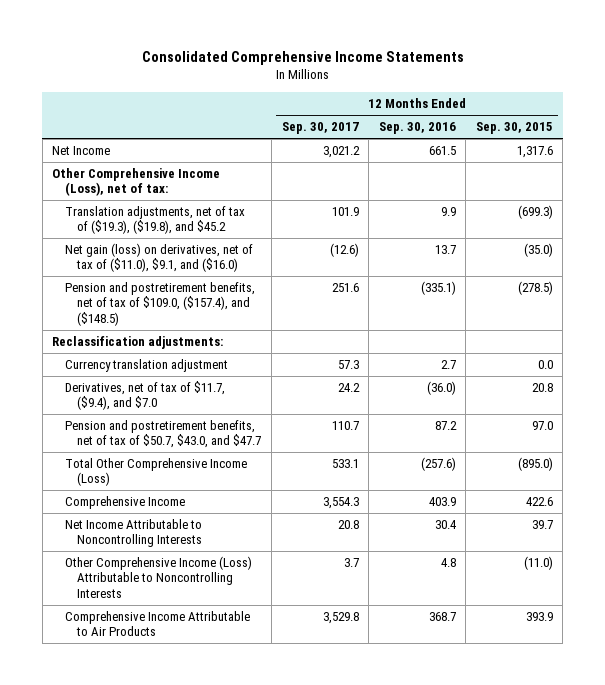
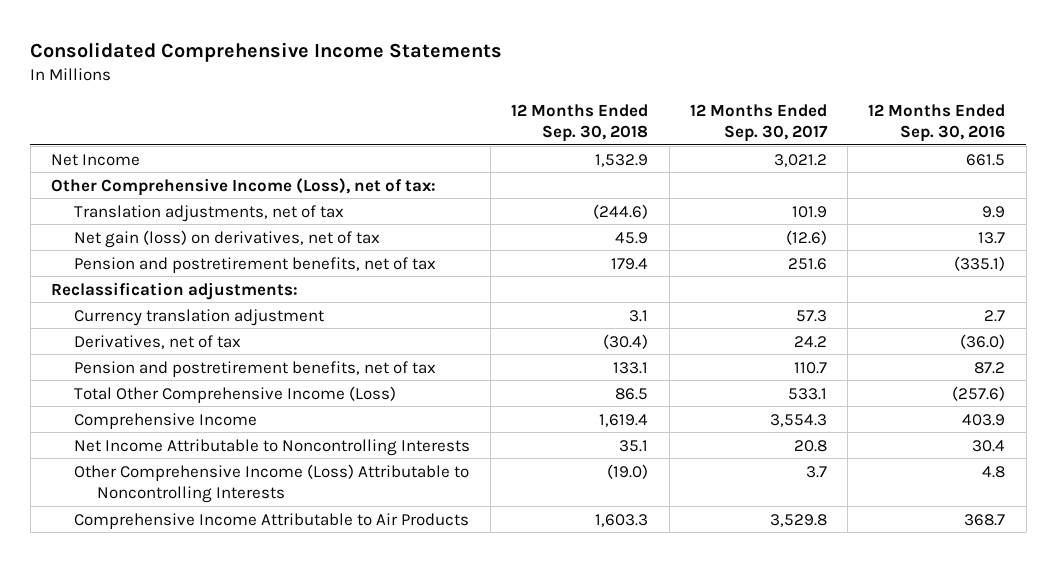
- | 12 Months Ended Sep. 30, 2017 | 12 Months Ended Sep. 30, 2016 | 12 Months Ended Sep. 30, 2015
+ | 12 Months Ended Sep. 30, 2018 | 12 Months Ended Sep. 30, 2017 | 12 Months Ended Sep. 30, 2016
- Translation adjustments, net of tax of ($19.3), ($19.8), and $45.2 | 101.9 | 9.9 | (699.3)
- Net gain (loss) on derivatives, net of tax of ($11.0), $9.1, and ($16.0) | (12.6) | 13.7 | (35.0)
- Pension and postretirement benefits, net of tax of $109.0, ($157.4), and ($148.5) | 251.6 | (335.1) | (278.5)
+ Translation adjustments, net of tax | (244.6) | 101.9 | 9.9
+ Net gain (loss) on derivatives, net of tax | 45.9 | (12.6) | 13.7
+ Pension and postretirement benefits, net of tax | 179.4 | 251.6 | (335.1)
- Derivatives, net of tax of $11.7, ($9.4), and $7.0 | 24.2 | (36.0) | 20.8
- Pension and postretirement benefits, net of tax of $50.7, $43.0, and $47.7 | 110.7 | 87.2 | 97.0
+ Derivatives, net of tax | (30.4) | 24.2 | (36.0)
+ Pension and postretirement benefits, net of tax | 133.1 | 110.7 | 87.2

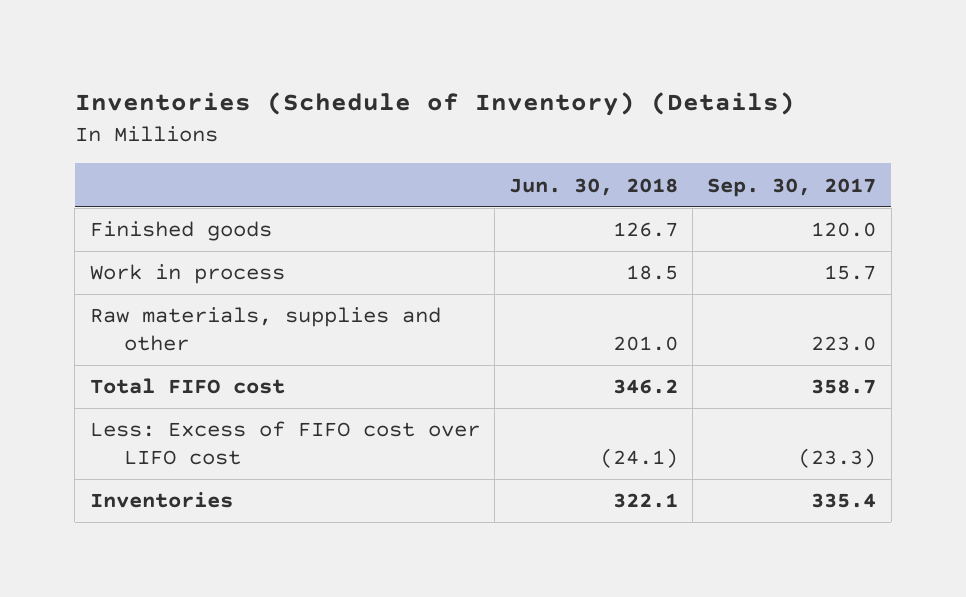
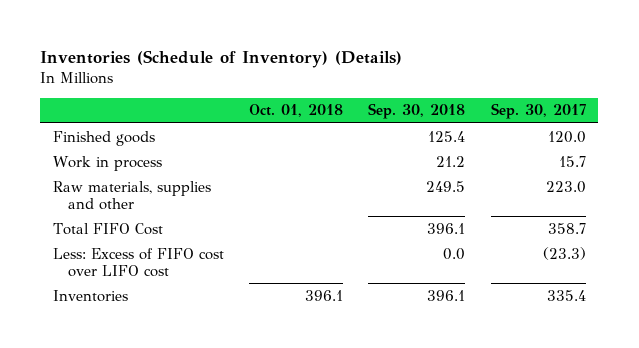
- | Jun. 30, 2018 | Sep. 30, 2017
+ | Oct. 01, 2018 | Sep. 30, 2018 | Sep. 30, 2017
- Total FIFO cost | 346.2 | 358.7
+ Total FIFO Cost | | 396.1 | 358.7

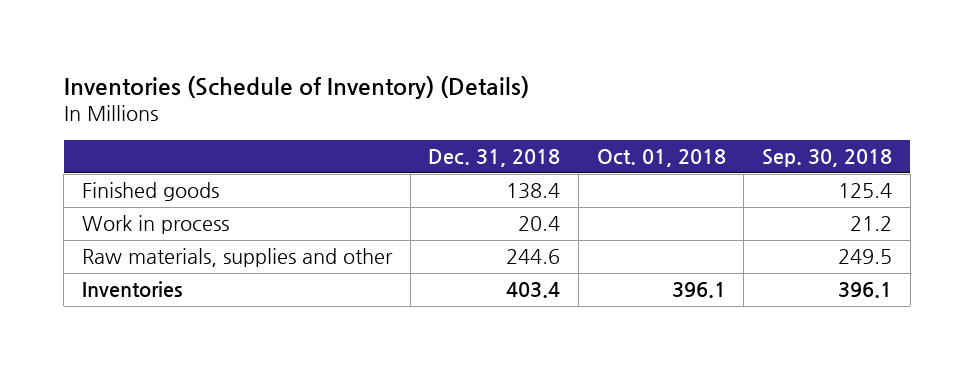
- | Oct. 01, 2018 | Sep. 30, 2018 | Sep. 30, 2017
+ | Dec. 31, 2018 | Oct. 01, 2018 | Sep. 30, 2018
- Total FIFO Cost | | 396.1 | 358.7
- Less: Excess of FIFO cost over LIFO cost | | 0.0 | (23.3)

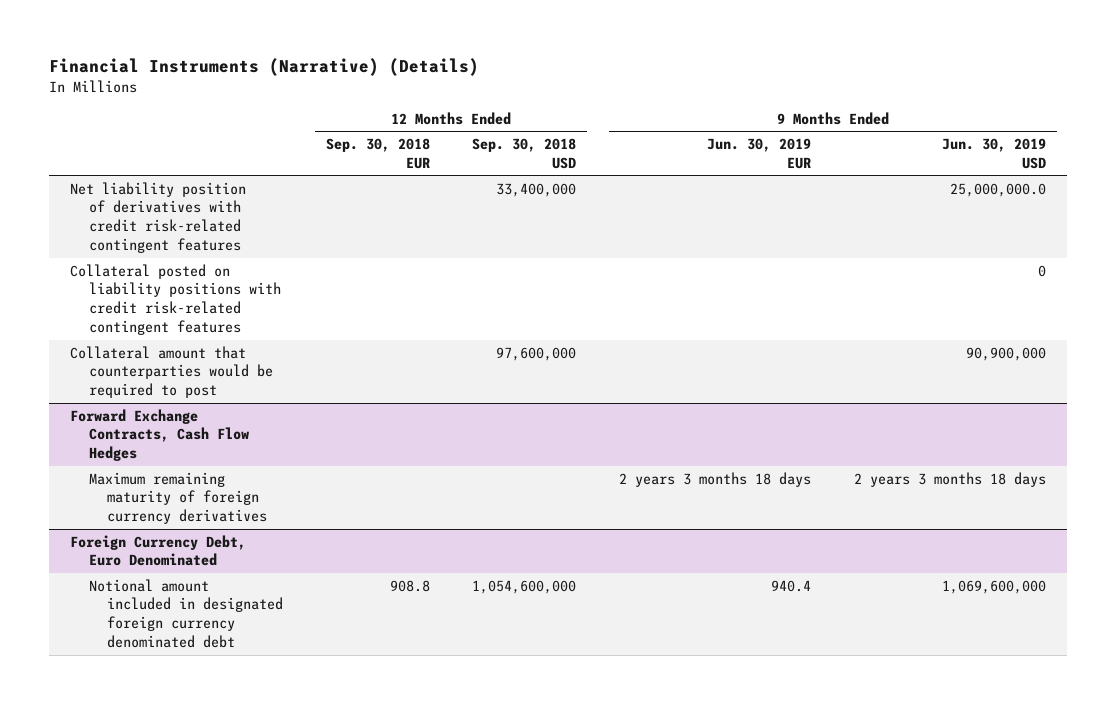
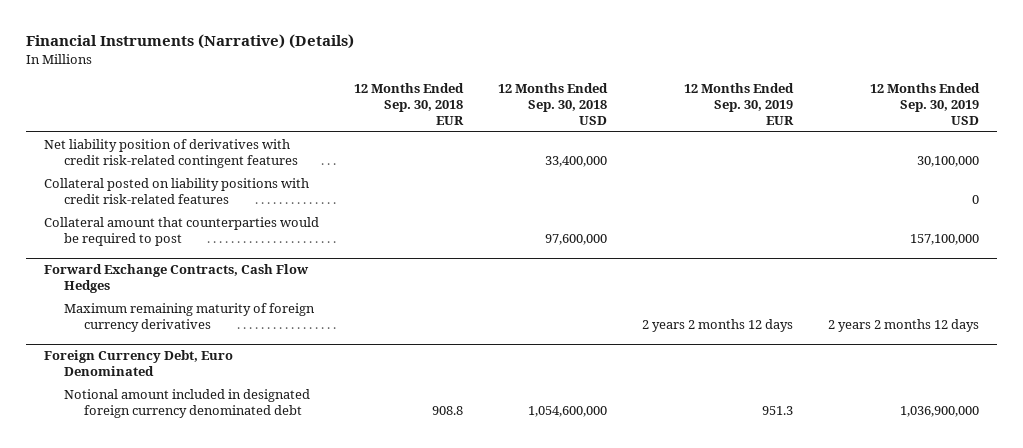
- | 12 Months Ended Sep. 30, 2018 EUR | 12 Months Ended Sep. 30, 2018 USD | 9 Months Ended Jun. 30, 2019 EUR | 9 Months Ended Jun. 30, 2019 USD
+ | 12 Months Ended Sep. 30, 2018 EUR | 12 Months Ended Sep. 30, 2018 USD | 12 Months Ended Sep. 30, 2019 EUR | 12 Months Ended Sep. 30, 2019 USD
- Collateral posted on liability positions with credit risk-related contingent features | | | | 0
+ Collateral posted on liability positions with credit risk-related features | | | | 0

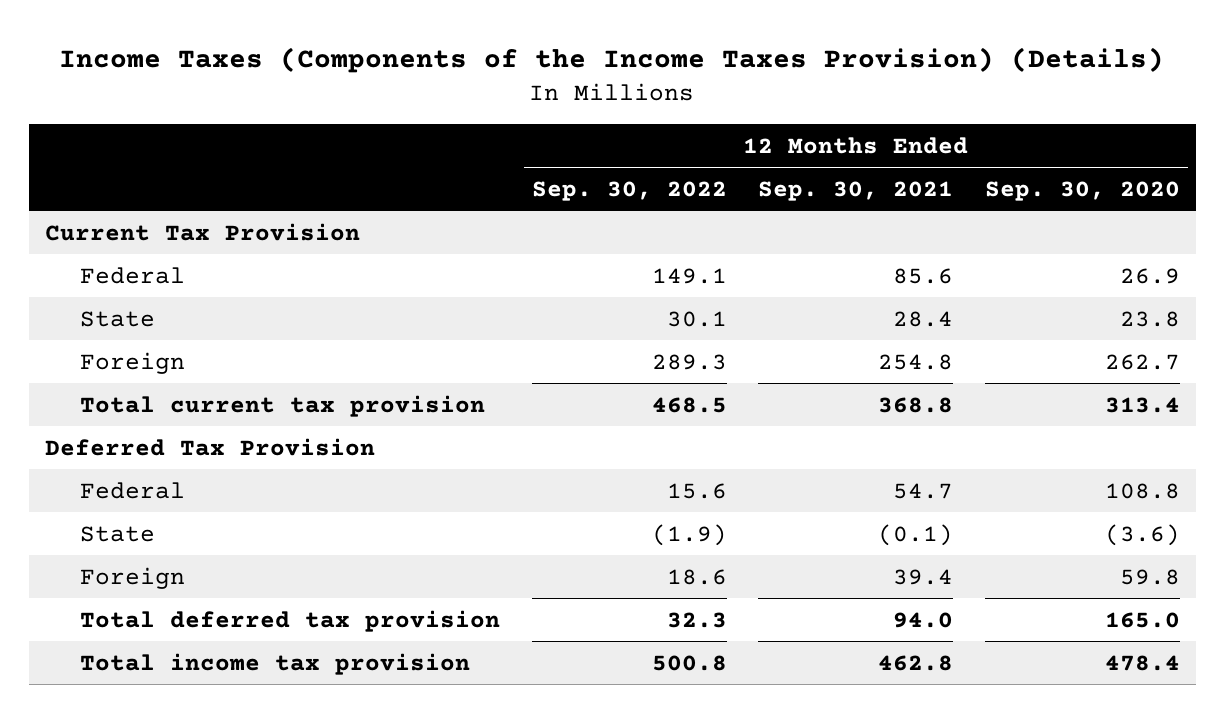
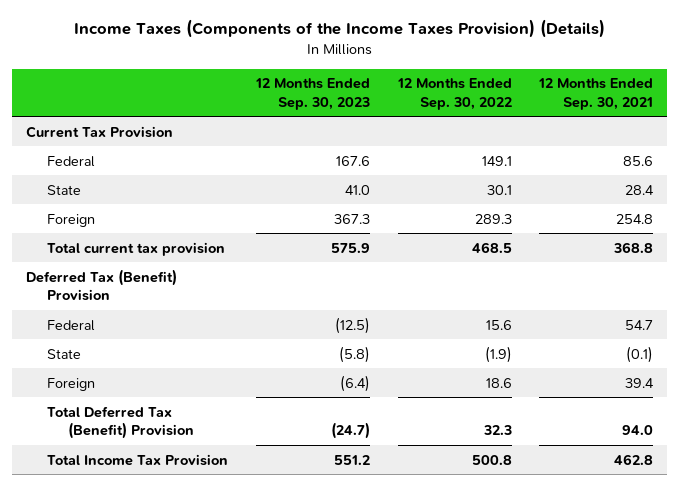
- | 12 Months Ended Sep. 30, 2022 | 12 Months Ended Sep. 30, 2021 | 12 Months Ended Sep. 30, 2020
+ | 12 Months Ended Sep. 30, 2023 | 12 Months Ended Sep. 30, 2022 | 12 Months Ended Sep. 30, 2021
- Deferred Tax Provision
+ Deferred Tax (Benefit) Provision
- Total deferred tax provision | 32.3 | 94.0 | 165.0
- Total income tax provision | 500.8 | 462.8 | 478.4
+ Total Deferred Tax (Benefit) Provision | (24.7) | 32.3 | 94.0
+ Total Income Tax Provision | 551.2 | 500.8 | 462.8

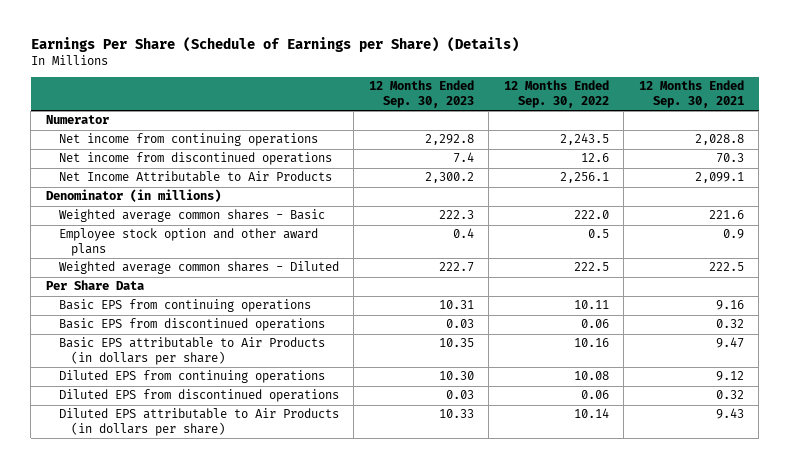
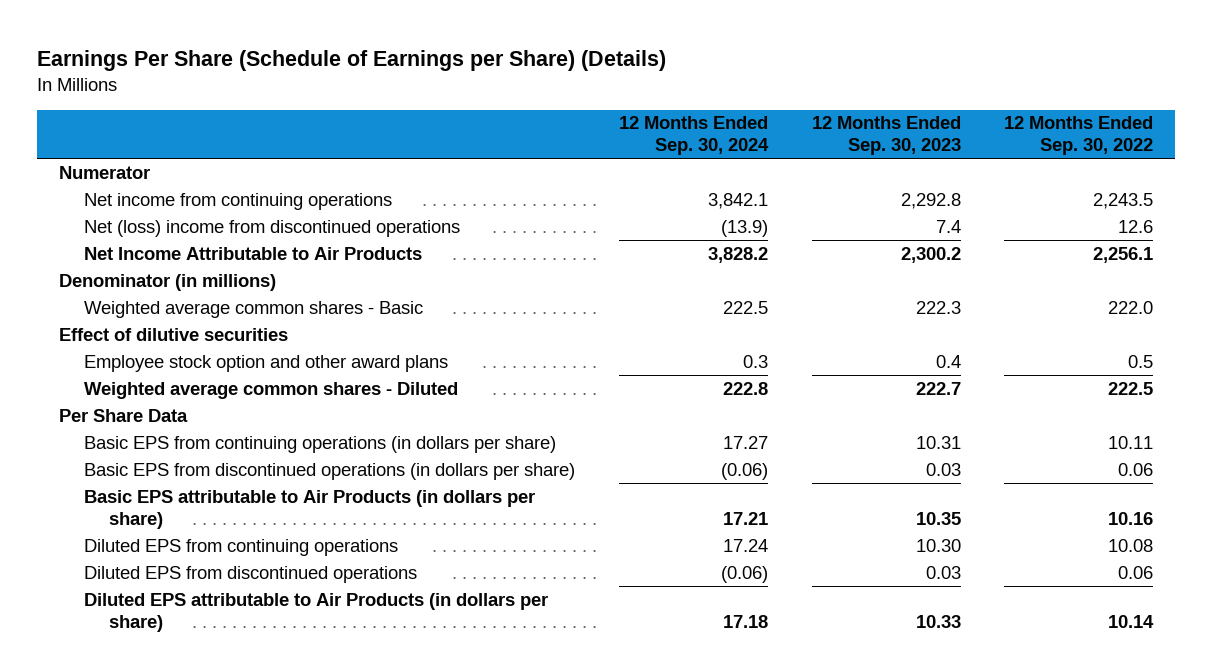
- | 12 Months Ended Sep. 30, 2023 | 12 Months Ended Sep. 30, 2022 | 12 Months Ended Sep. 30, 2021
+ | 12 Months Ended Sep. 30, 2024 | 12 Months Ended Sep. 30, 2023 | 12 Months Ended Sep. 30, 2022
- Net income from discontinued operations | 7.4 | 12.6 | 70.3
+ Net (loss) income from discontinued operations | (13.9) | 7.4 | 12.6
+ Effect of dilutive securities
- Basic EPS from continuing operations | 10.31 | 10.11 | 9.16
- Basic EPS from discontinued operations | 0.03 | 0.06 | 0.32
+ Basic EPS from continuing operations (in dollars per share) | 17.27 | 10.31 | 10.11
+ Basic EPS from discontinued operations (in dollars per share) | (0.06) | 0.03 | 0.06

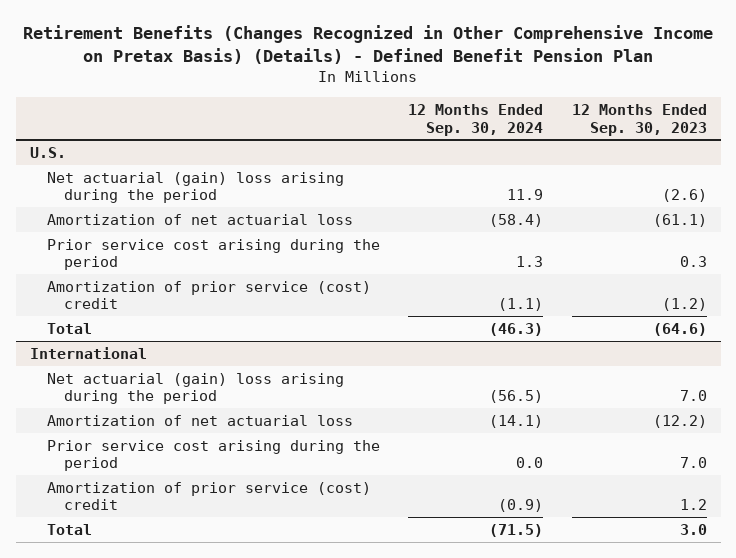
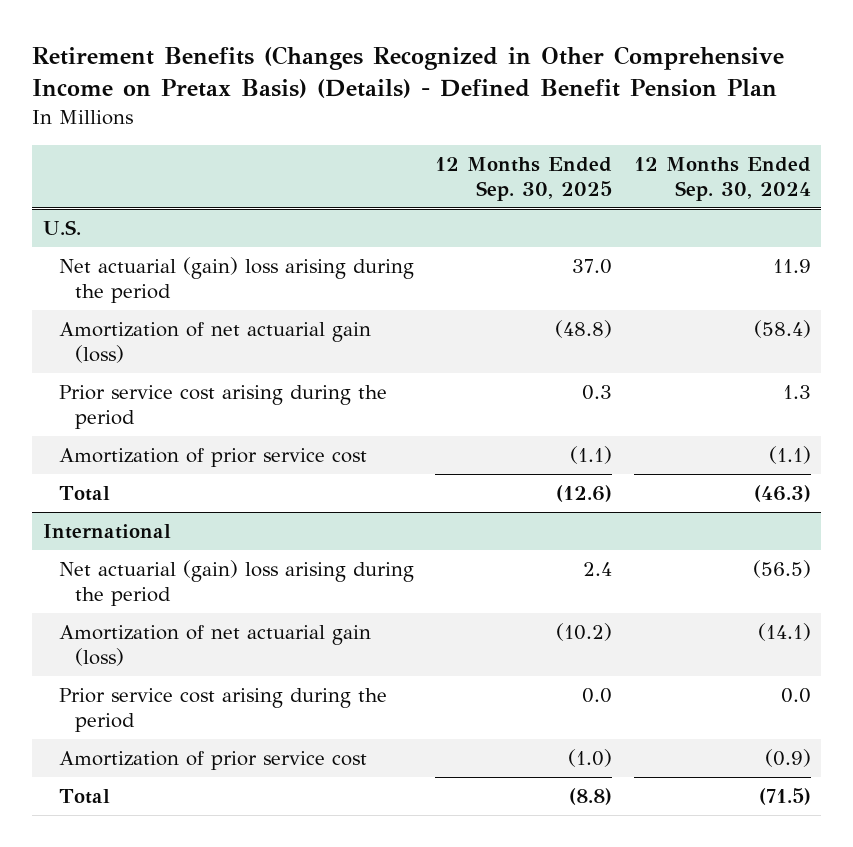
- | 12 Months Ended Sep. 30, 2024 | 12 Months Ended Sep. 30, 2023
+ | 12 Months Ended Sep. 30, 2025 | 12 Months Ended Sep. 30, 2024
@ U.S.
- Amortization of net actuarial loss | (58.4) | (61.1)
+ Amortization of net actuarial gain (loss) | (48.8) | (58.4)
- Amortization of prior service (cost) credit | (1.1) | (1.2)
+ Amortization of prior service cost | (1.1) | (1.1)
@ International
- Amortization of net actuarial loss | (14.1) | (12.2)
+ Amortization of net actuarial gain (loss) | (10.2) | (14.1)
- Amortization of prior service (cost) credit | (0.9) | 1.2
+ Amortization of prior service cost | (1.0) | (0.9)

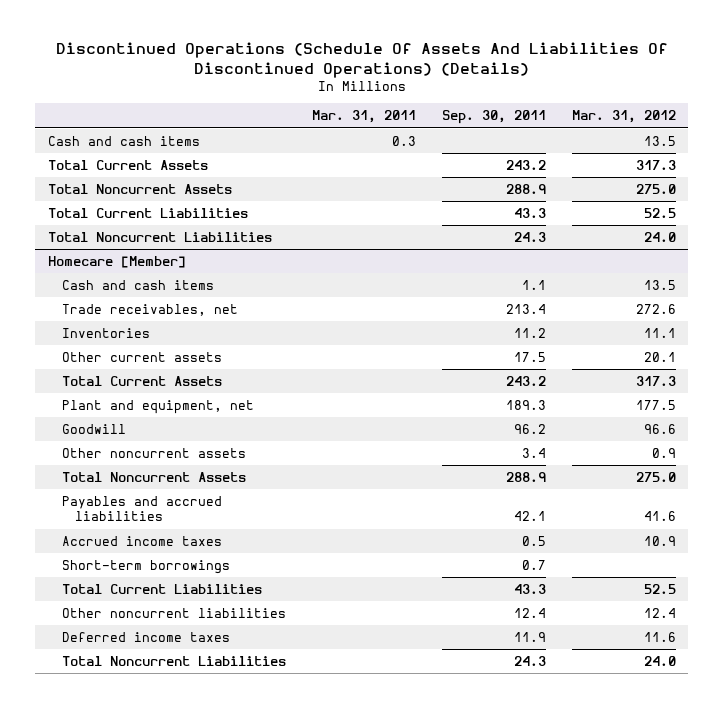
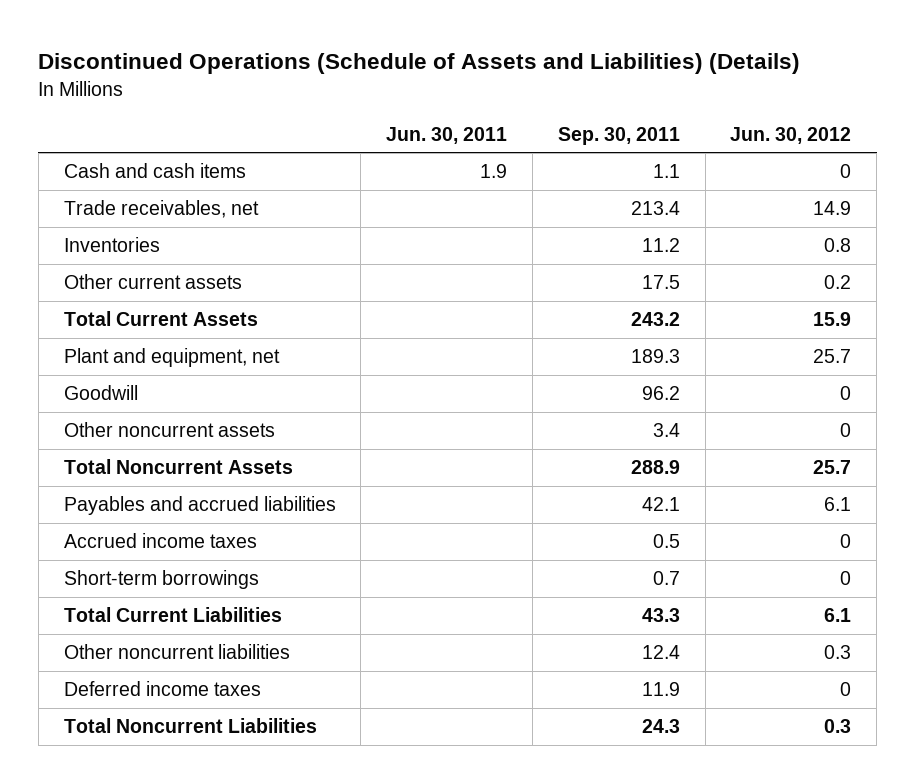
- Discontinued Operations (Schedule Of Assets And Liabilities Of Discontinued Operations) (Details)
+ Discontinued Operations (Schedule of Assets and Liabilities) (Details)
- | Mar. 31, 2011 | Sep. 30, 2011 | Mar. 31, 2012
+ | Jun. 30, 2011 | Sep. 30, 2011 | Jun. 30, 2012
- Cash and cash items | 0.3 | | 13.5
- Total Current Assets | | 243.2 | 317.3
- Total Noncurrent Assets | | 288.9 | 275.0
- Total Current Liabilities | | 43.3 | 52.5
- Total Noncurrent Liabilities | | 24.3 | 24.0
- Homecare [Member]

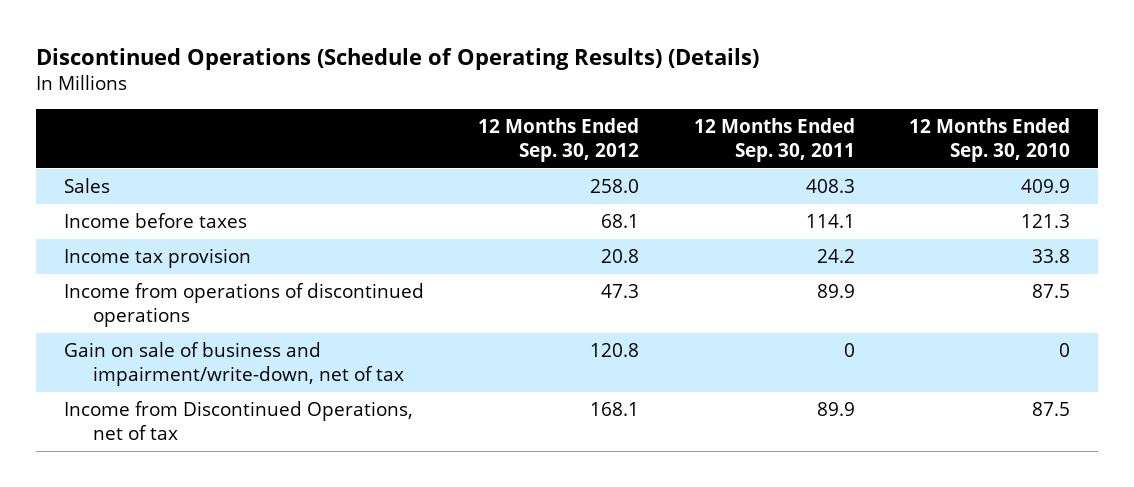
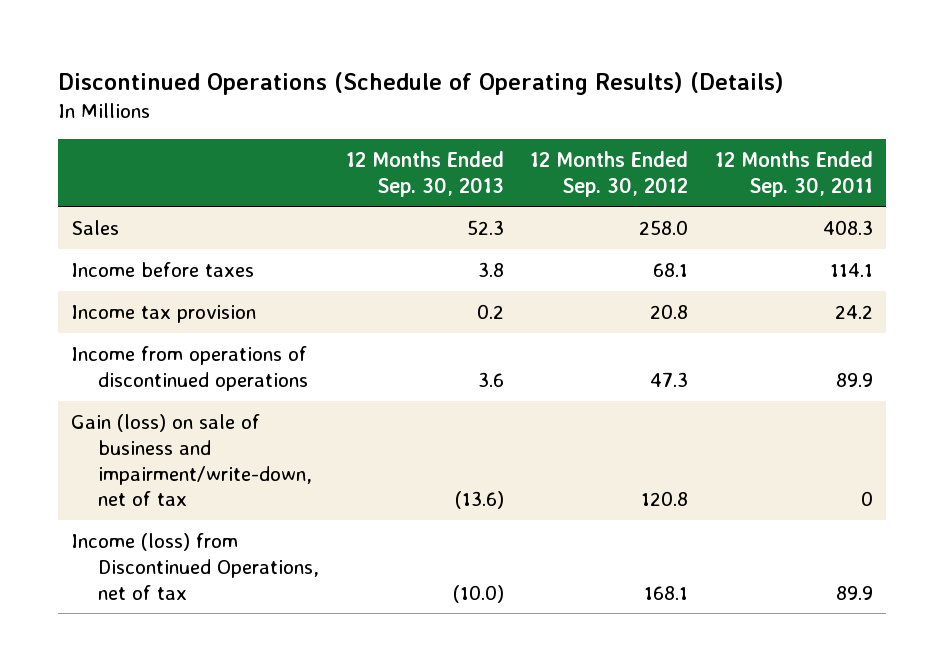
- | 12 Months Ended Sep. 30, 2012 | 12 Months Ended Sep. 30, 2011 | 12 Months Ended Sep. 30, 2010
+ | 12 Months Ended Sep. 30, 2013 | 12 Months Ended Sep. 30, 2012 | 12 Months Ended Sep. 30, 2011
- Gain on sale of business and impairment/write-down, net of tax | 120.8 | 0 | 0
- Income from Discontinued Operations, net of tax | 168.1 | 89.9 | 87.5
+ Gain (loss) on sale of business and impairment/write-down, net of tax | (13.6) | 120.8 | 0
+ Income (loss) from Discontinued Operations, net of tax | (10.0) | 168.1 | 89.9

